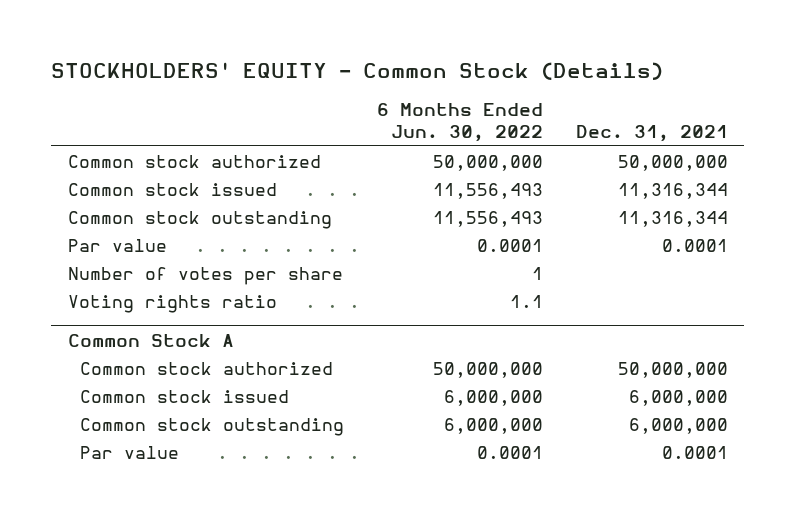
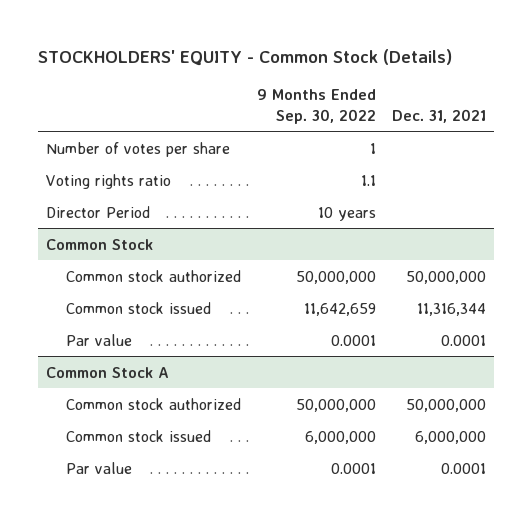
- | 6 Months Ended Jun. 30, 2022 | Dec. 31, 2021
+ | 9 Months Ended Sep. 30, 2022 | Dec. 31, 2021
moved up: Number of votes per share | 1 |
moved up: Voting rights ratio | 1.1 |
+ Director Period | 10 years |
+ Common Stock
- Common stock outstanding | 11,556,493 | 11,316,344
@ Common Stock A
- Common stock outstanding | 6,000,000 | 6,000,000

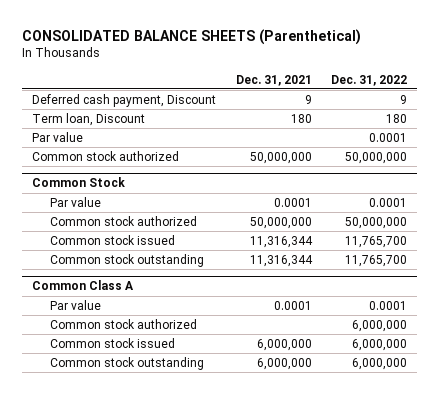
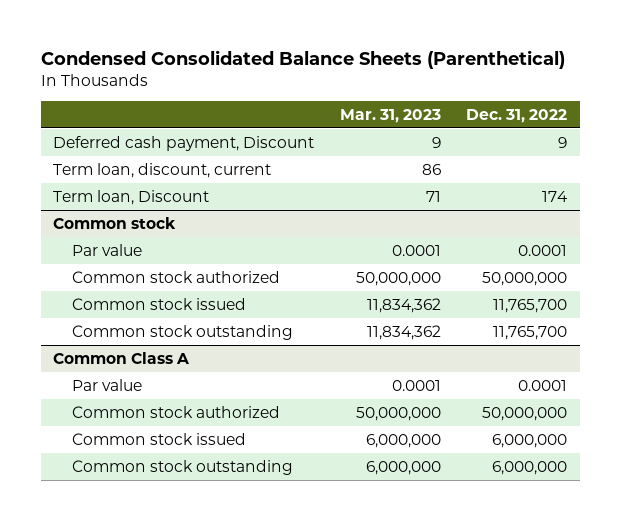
- CONSOLIDATED BALANCE SHEETS (Parenthetical)
+ Condensed Consolidated Balance Sheets (Parenthetical)
- | Dec. 31, 2021 | Dec. 31, 2022
+ | Mar. 31, 2023 | Dec. 31, 2022
- Term loan, Discount | 180 | 180
- Par value | | 0.0001
- Common stock authorized | 50,000,000 | 50,000,000
- Common Stock
+ Term loan, discount, current | 86 |
+ Term loan, Discount | 71 | 174
+ Common stock
@ Common Class A
- Common stock authorized | | 6,000,000
+ Common stock authorized | 50,000,000 | 50,000,000

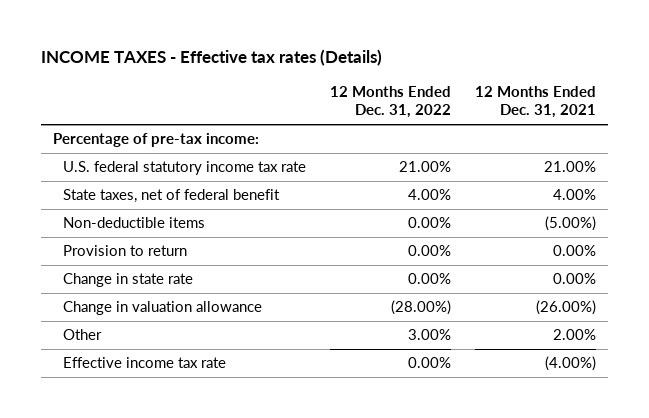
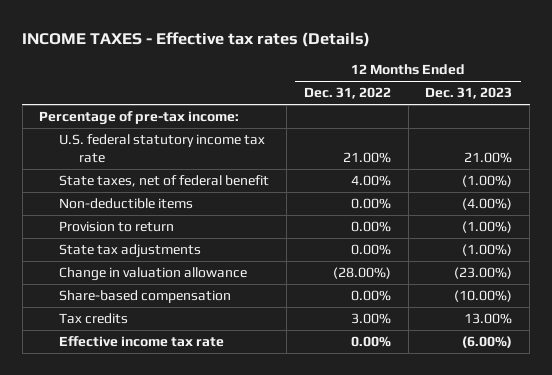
- | 12 Months Ended Dec. 31, 2022 | 12 Months Ended Dec. 31, 2021
+ | 12 Months Ended Dec. 31, 2022 | 12 Months Ended Dec. 31, 2023
- Change in state rate | 0.00% | 0.00%
+ State tax adjustments | 0.00% | (1.00%)
- Other | 3.00% | 2.00%
+ Share-based compensation | 0.00% | (10.00%)
+ Tax credits | 3.00% | 13.00%

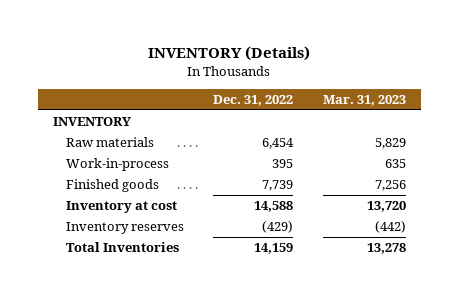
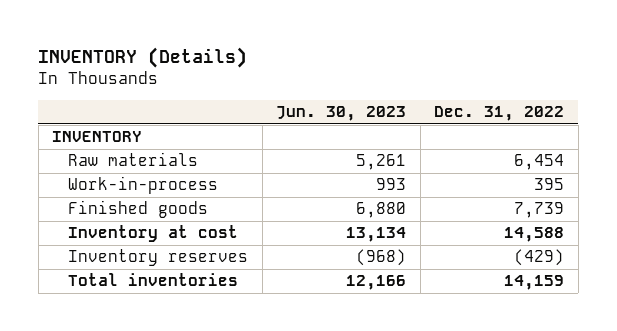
- | Dec. 31, 2022 | Mar. 31, 2023
+ | Jun. 30, 2023 | Dec. 31, 2022
- Total Inventories | 14,159 | 13,278
+ Total inventories | 12,166 | 14,159

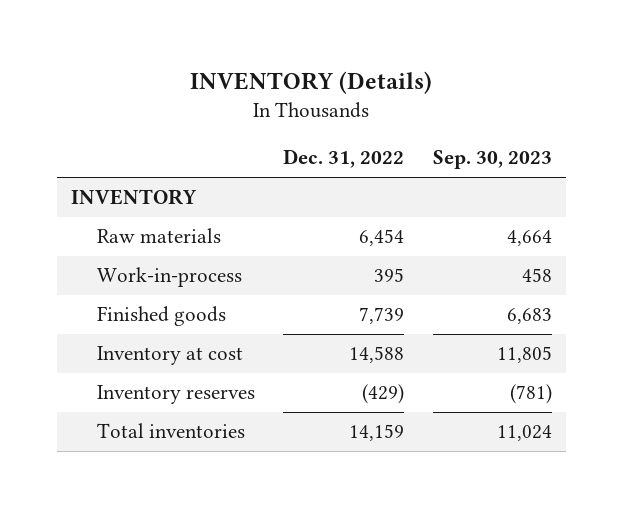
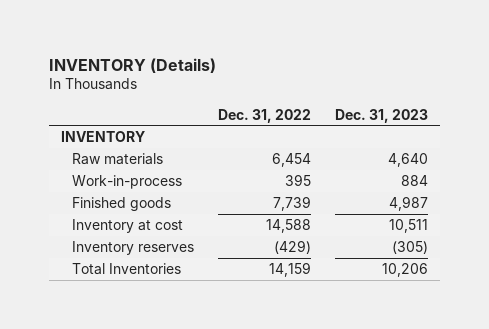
- | Dec. 31, 2022 | Sep. 30, 2023
+ | Dec. 31, 2022 | Dec. 31, 2023
- Total inventories | 14,159 | 11,024
+ Total Inventories | 14,159 | 10,206

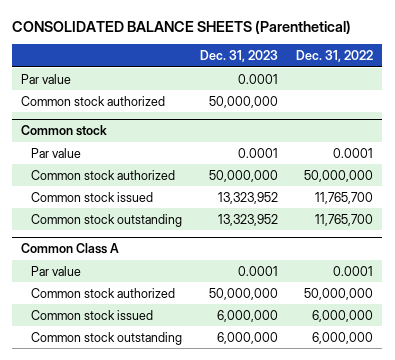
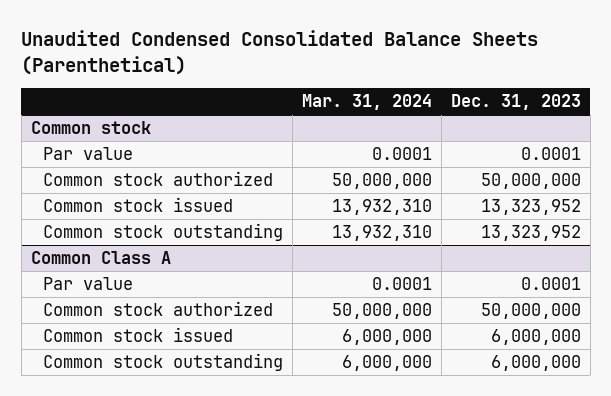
- CONSOLIDATED BALANCE SHEETS (Parenthetical)
+ Unaudited Condensed Consolidated Balance Sheets (Parenthetical)
- | Dec. 31, 2023 | Dec. 31, 2022
+ | Mar. 31, 2024 | Dec. 31, 2023
- Par value | 0.0001 |
- Common stock authorized | 50,000,000 |

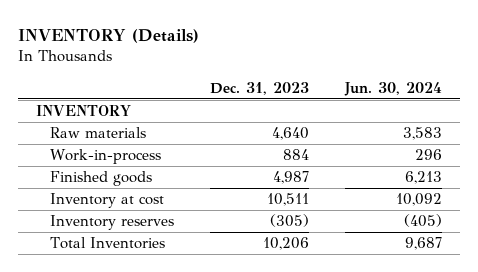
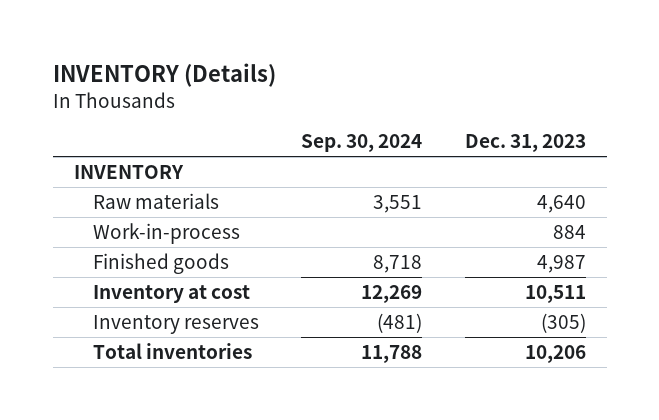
- | Dec. 31, 2023 | Jun. 30, 2024
+ | Sep. 30, 2024 | Dec. 31, 2023
- Total Inventories | 10,206 | 9,687
+ Total inventories | 11,788 | 10,206

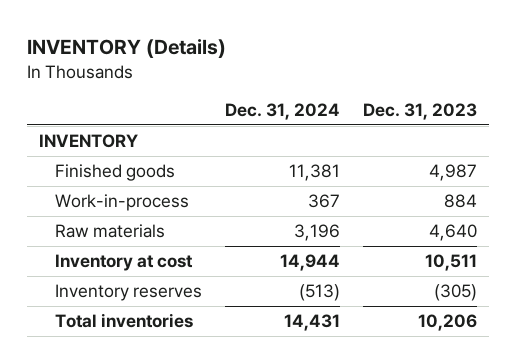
- | Sep. 30, 2024 | Dec. 31, 2023
+ | Dec. 31, 2024 | Dec. 31, 2023
moved down: Work-in-process | 367 | 884
moved down: Raw materials | 3,196 | 4,640

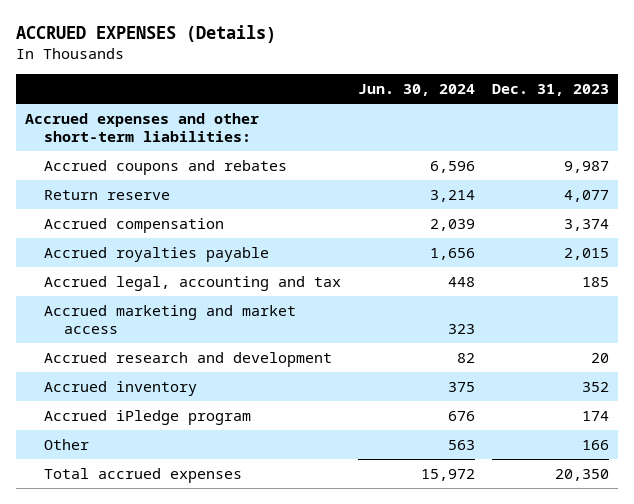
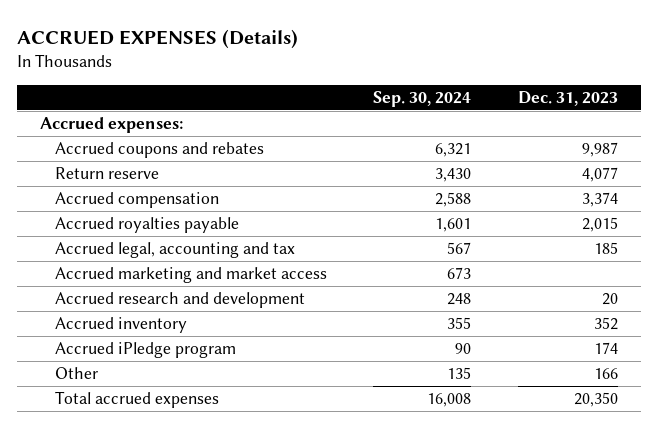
- | Jun. 30, 2024 | Dec. 31, 2023
+ | Sep. 30, 2024 | Dec. 31, 2023
- Accrued expenses and other short-term liabilities:
+ Accrued expenses:

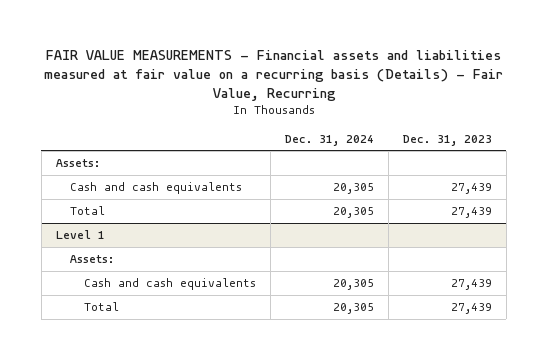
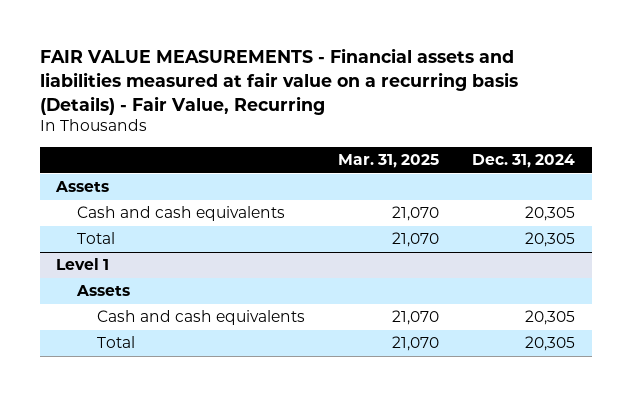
- | Dec. 31, 2024 | Dec. 31, 2023
+ | Mar. 31, 2025 | Dec. 31, 2024
- Assets:
+ Assets
@ Level 1
- Assets:
+ Assets

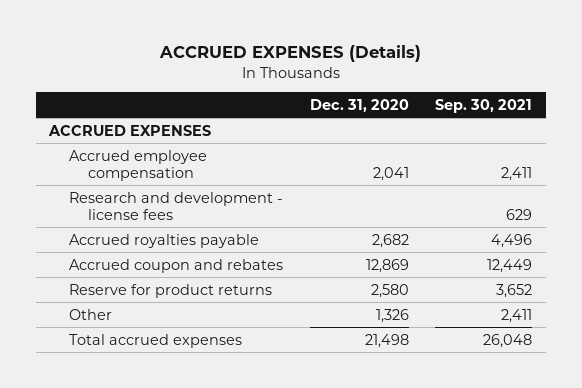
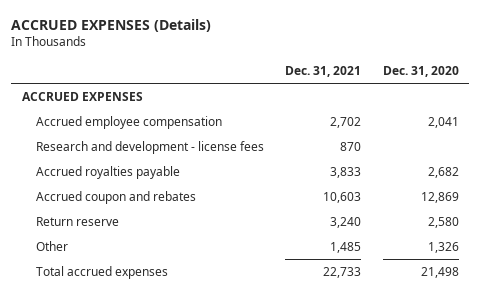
- | Dec. 31, 2020 | Sep. 30, 2021
+ | Dec. 31, 2021 | Dec. 31, 2020
- Reserve for product returns | 2,580 | 3,652
+ Return reserve | 3,240 | 2,580

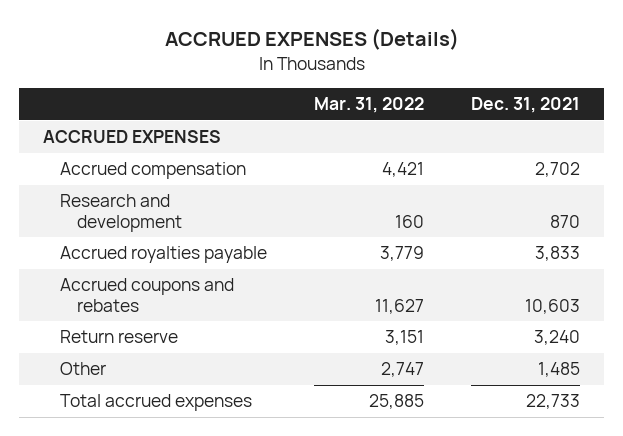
- | Dec. 31, 2021 | Dec. 31, 2020
+ | Mar. 31, 2022 | Dec. 31, 2021
- Accrued employee compensation | 2,702 | 2,041
- Research and development - license fees | 870 |
+ Accrued compensation | 4,421 | 2,702
+ Research and development | 160 | 870
- Accrued coupon and rebates | 10,603 | 12,869
+ Accrued coupons and rebates | 11,627 | 10,603

